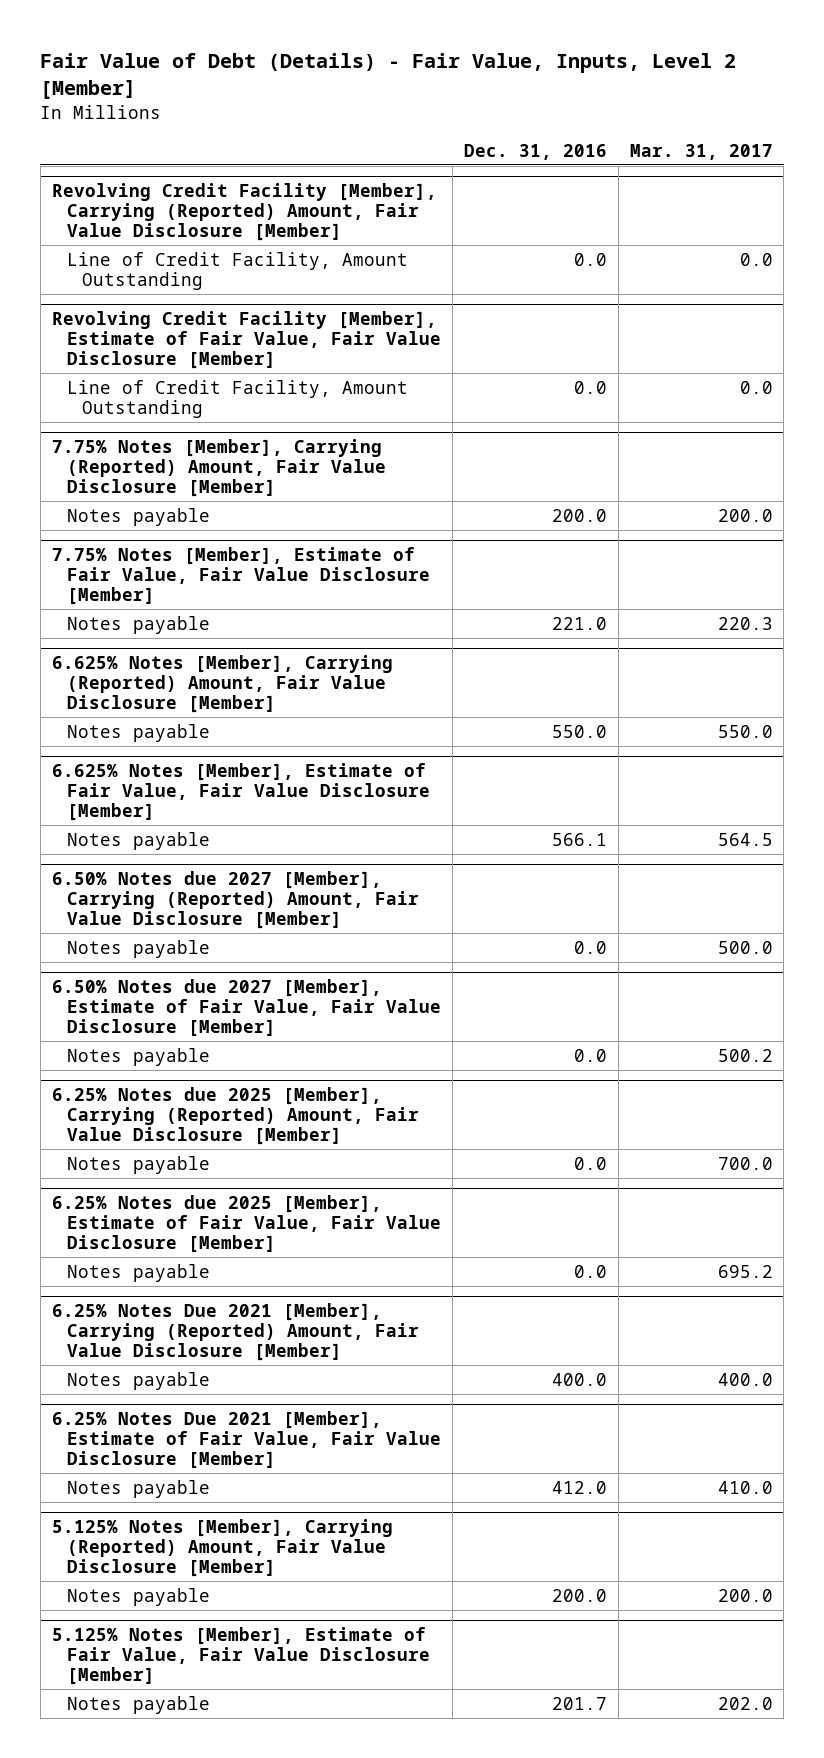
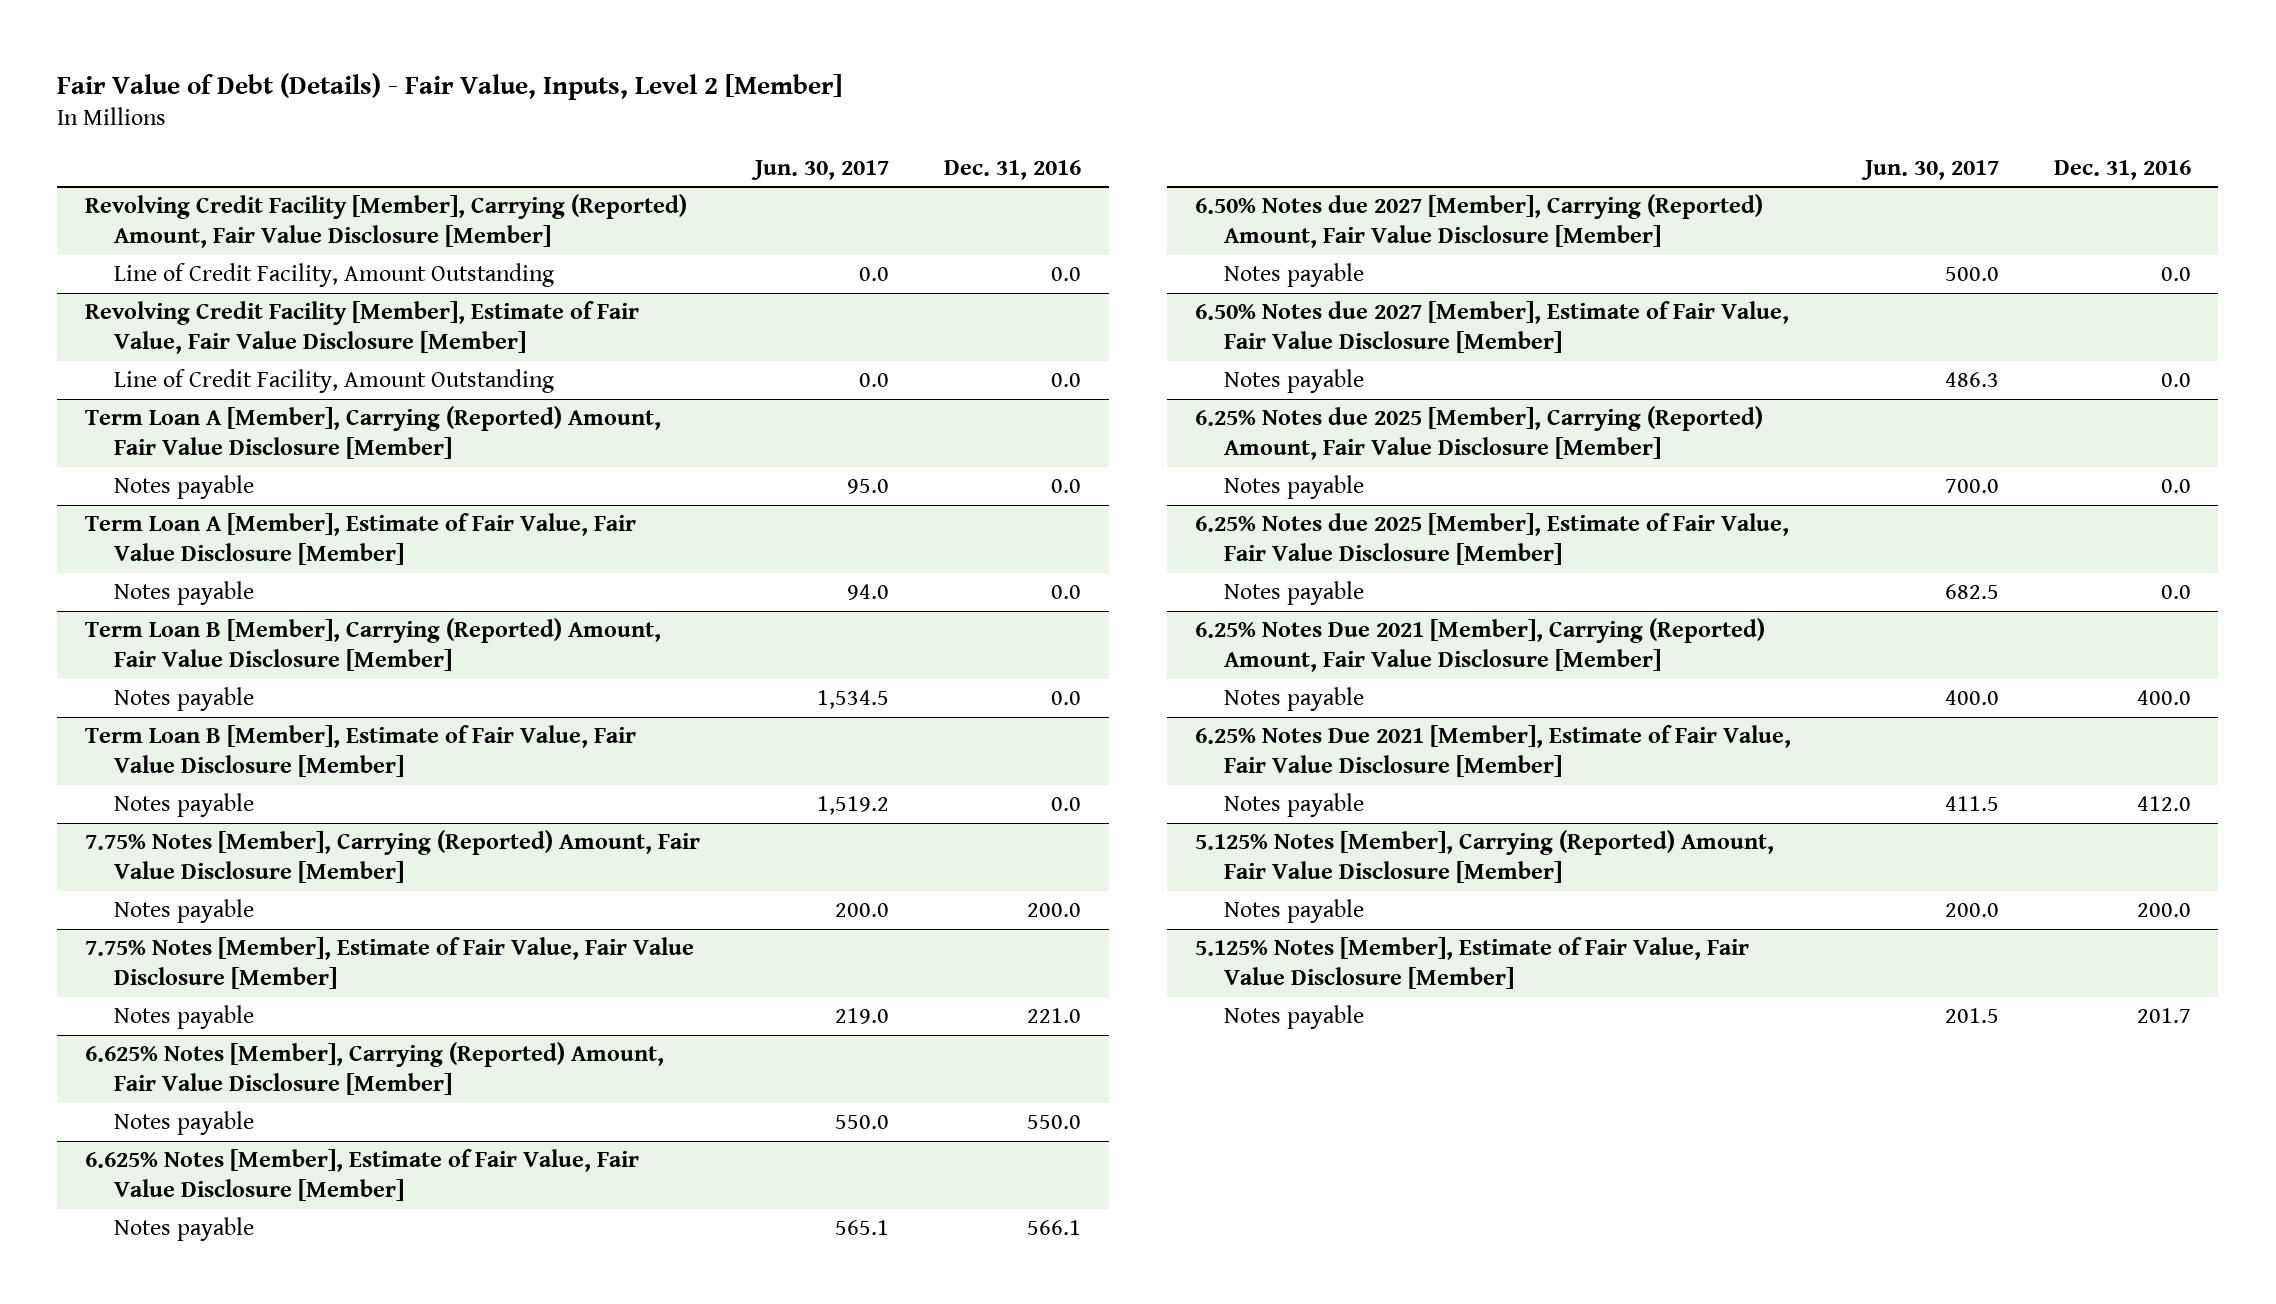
- | Dec. 31, 2016 | Mar. 31, 2017
+ | Jun. 30, 2017 | Dec. 31, 2016
+ Term Loan A [Member], Carrying (Reported) Amount, Fair Value Disclosure [Member]
+ Notes payable | 95.0 | 0.0
+ Term Loan A [Member], Estimate of Fair Value, Fair Value Disclosure [Member]
+ Notes payable | 94.0 | 0.0
+ Term Loan B [Member], Carrying (Reported) Amount, Fair Value Disclosure [Member]
+ Notes payable | 1,534.5 | 0.0
+ Term Loan B [Member], Estimate of Fair Value, Fair Value Disclosure [Member]
+ Notes payable | 1,519.2 | 0.0

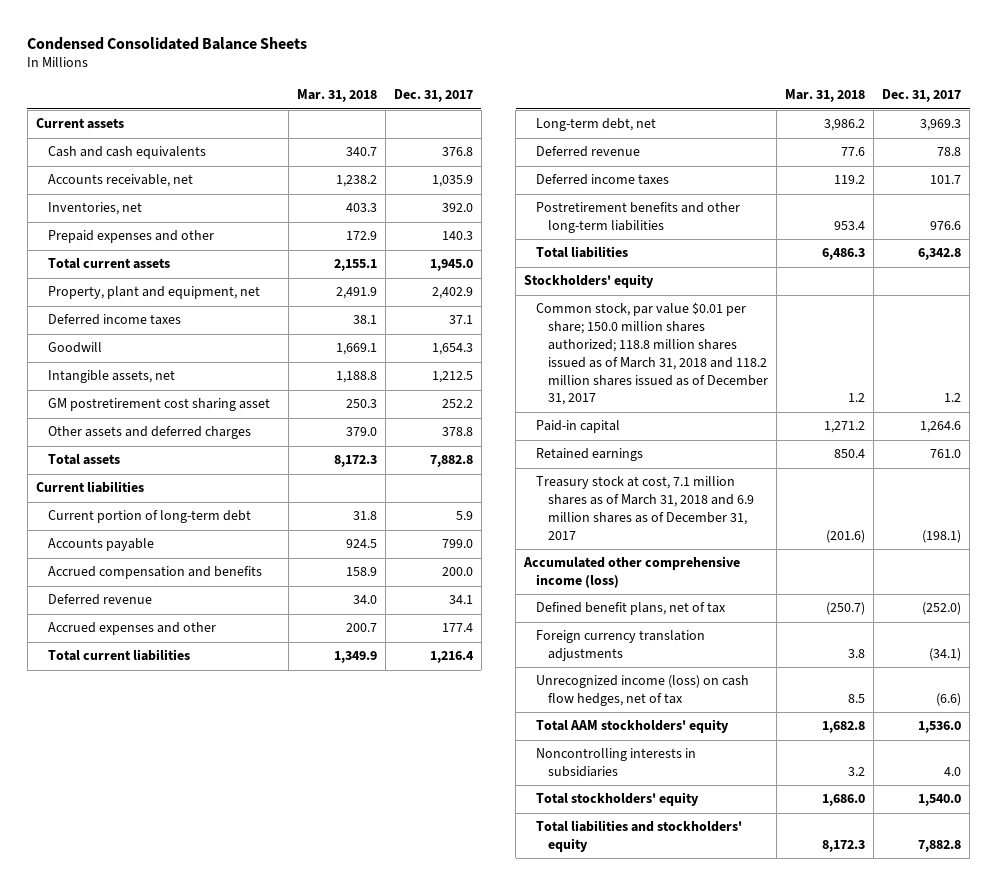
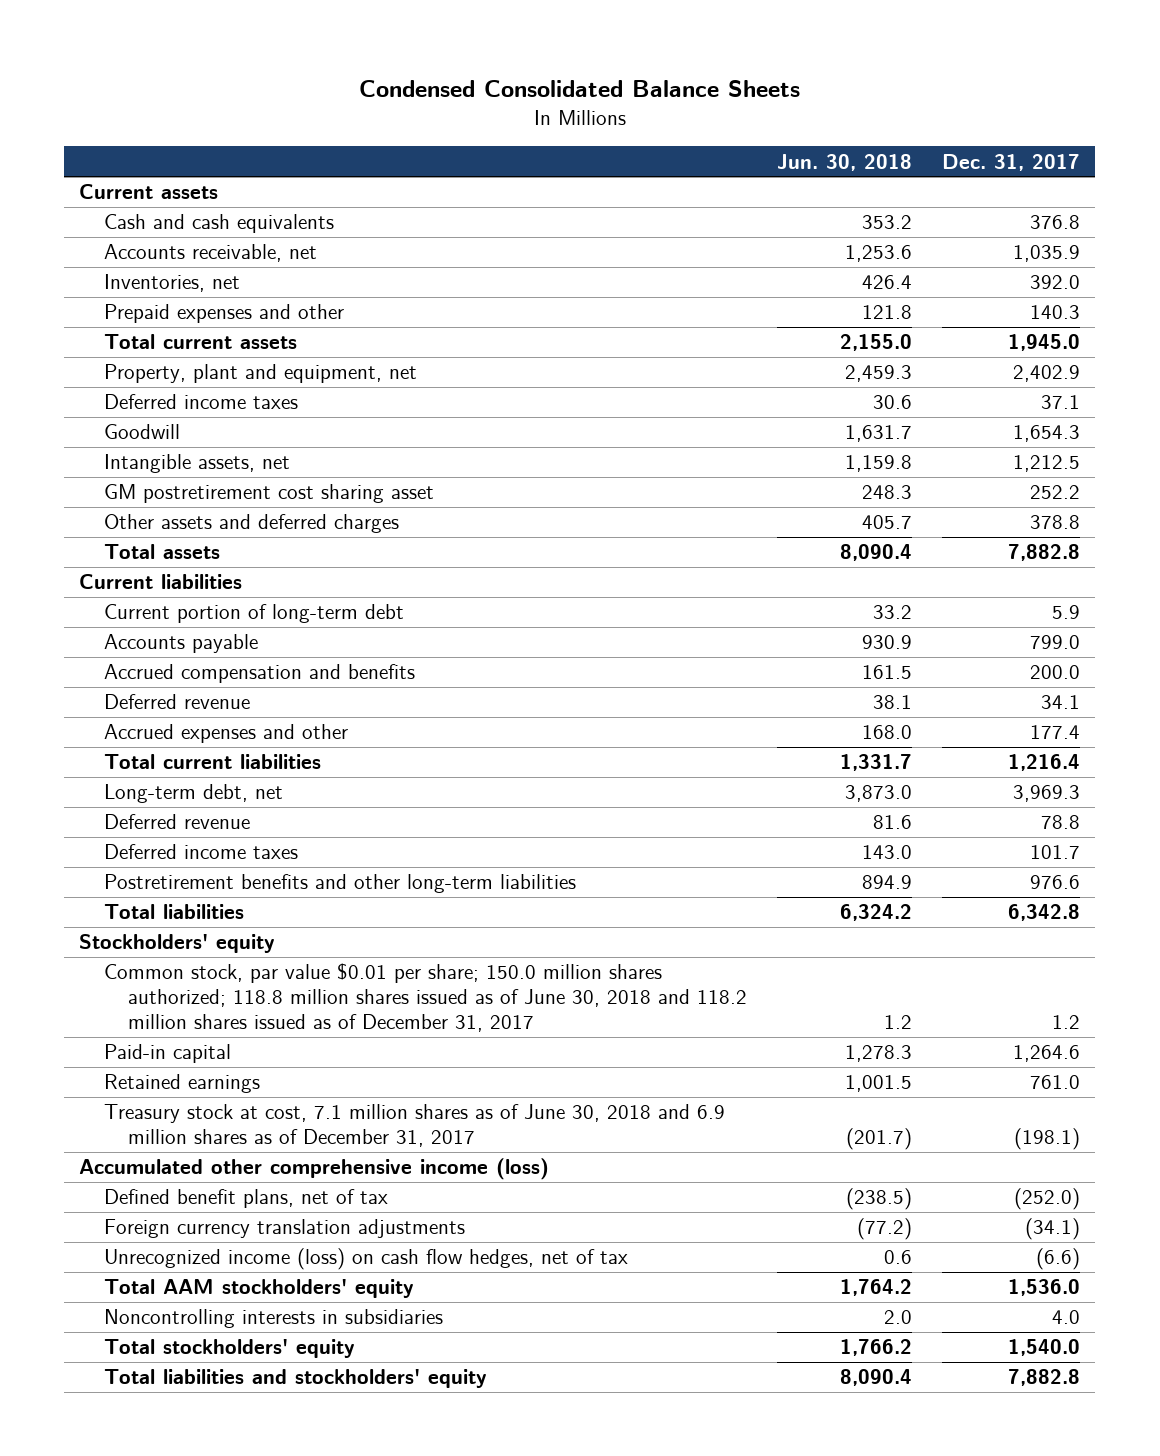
- | Mar. 31, 2018 | Dec. 31, 2017
+ | Jun. 30, 2018 | Dec. 31, 2017
- Common stock, par value $0.01 per share; 150.0 million shares authorized; 118.8 million shares issued as of March 31, 2018 and 118.2 million shares issued as of December 31, 2017 | 1.2 | 1.2
+ Common stock, par value $0.01 per share; 150.0 million shares authorized; 118.8 million shares issued as of June 30, 2018 and 118.2 million shares issued as of December 31, 2017 | 1.2 | 1.2
- Treasury stock at cost, 7.1 million shares as of March 31, 2018 and 6.9 million shares as of December 31, 2017 | (201.6) | (198.1)
+ Treasury stock at cost, 7.1 million shares as of June 30, 2018 and 6.9 million shares as of December 31, 2017 | (201.7) | (198.1)

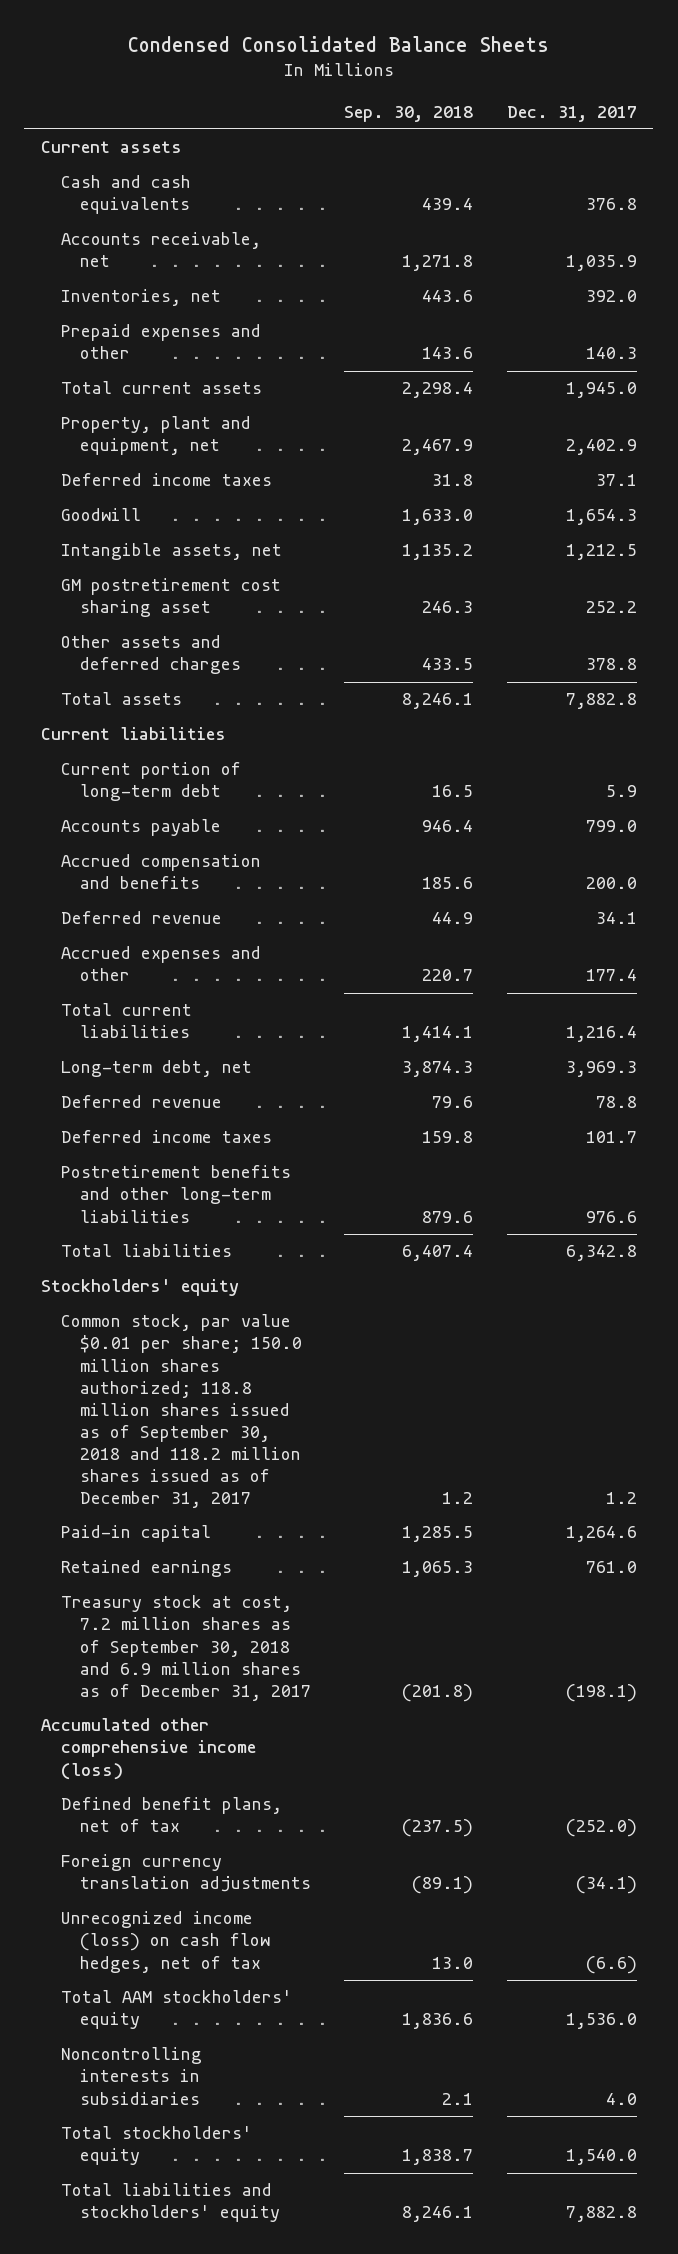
- | Jun. 30, 2018 | Dec. 31, 2017
+ | Sep. 30, 2018 | Dec. 31, 2017
- Common stock, par value $0.01 per share; 150.0 million shares authorized; 118.8 million shares issued as of June 30, 2018 and 118.2 million shares issued as of December 31, 2017 | 1.2 | 1.2
+ Common stock, par value $0.01 per share; 150.0 million shares authorized; 118.8 million shares issued as of September 30, 2018 and 118.2 million shares issued as of December 31, 2017 | 1.2 | 1.2
- Treasury stock at cost, 7.1 million shares as of June 30, 2018 and 6.9 million shares as of December 31, 2017 | (201.7) | (198.1)
+ Treasury stock at cost, 7.2 million shares as of September 30, 2018 and 6.9 million shares as of December 31, 2017 | (201.8) | (198.1)

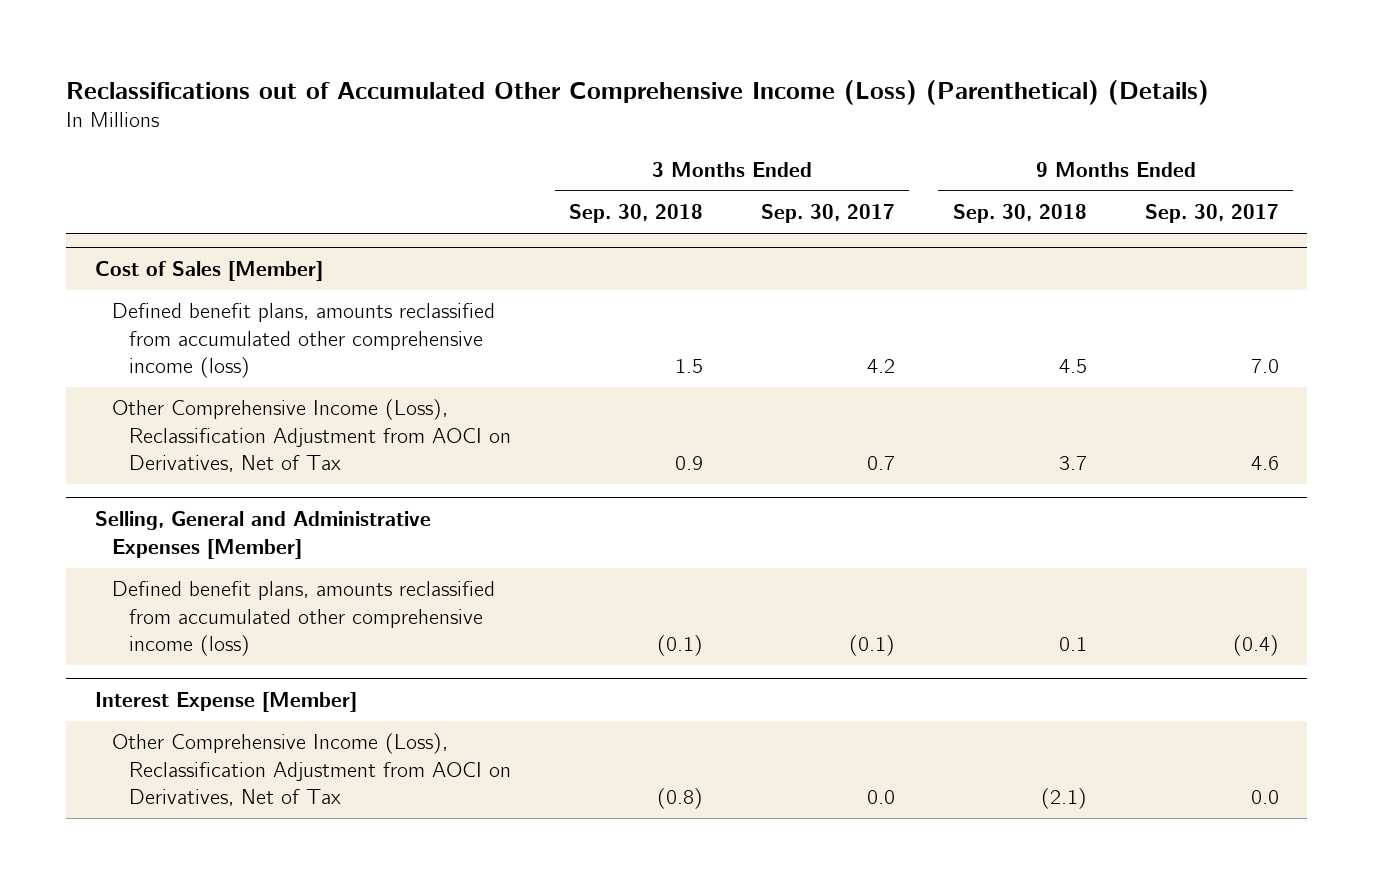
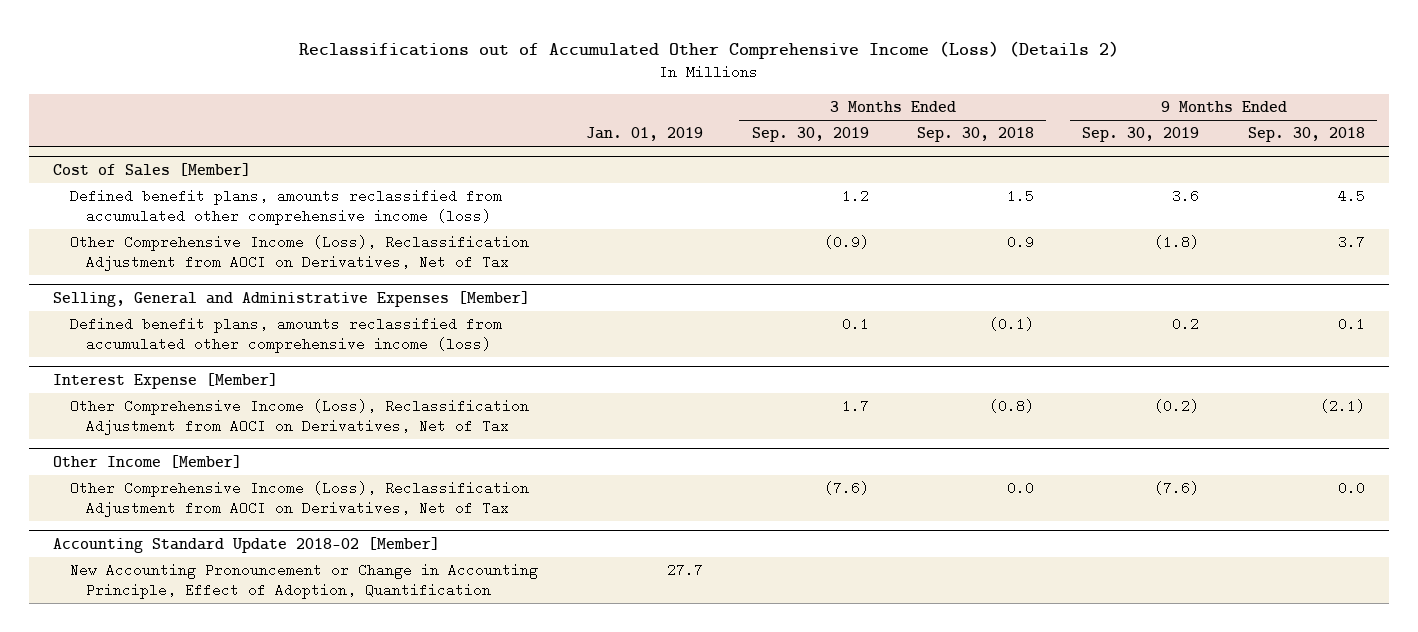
- Reclassifications out of Accumulated Other Comprehensive Income (Loss) (Parenthetical) (Details)
+ Reclassifications out of Accumulated Other Comprehensive Income (Loss) (Details 2)
- | 3 Months Ended Sep. 30, 2018 | 3 Months Ended Sep. 30, 2017 | 9 Months Ended Sep. 30, 2018 | 9 Months Ended Sep. 30, 2017
+ | Jan. 01, 2019 | 3 Months Ended Sep. 30, 2019 | 3 Months Ended Sep. 30, 2018 | 9 Months Ended Sep. 30, 2019 | 9 Months Ended Sep. 30, 2018
+ Other Income [Member]
+ Other Comprehensive Income (Loss), Reclassification Adjustment from AOCI on Derivatives, Net of Tax | | (7.6) | 0.0 | (7.6) | 0.0
+ Accounting Standard Update 2018-02 [Member]
+ New Accounting Pronouncement or Change in Accounting Principle, Effect of Adoption, Quantification | 27.7 | | | |

